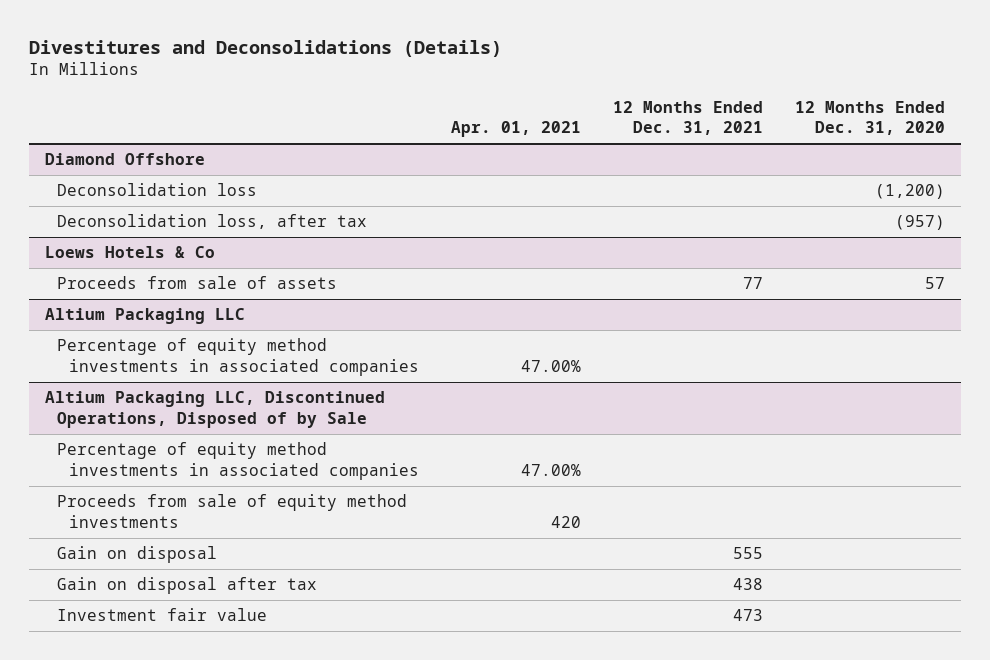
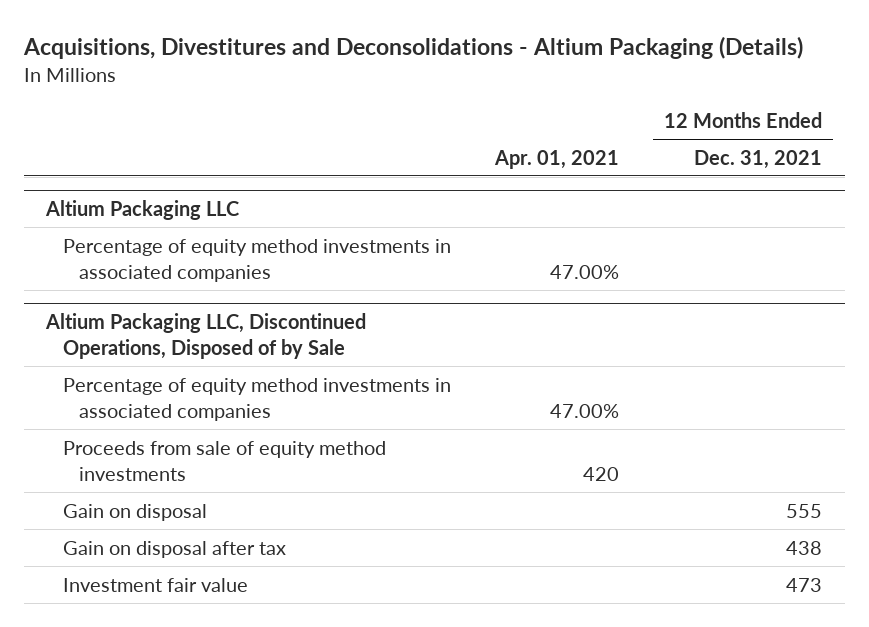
- Divestitures and Deconsolidations (Details)
+ Acquisitions, Divestitures and Deconsolidations - Altium Packaging (Details)
- | Apr. 01, 2021 | 12 Months Ended Dec. 31, 2021 | 12 Months Ended Dec. 31, 2020
+ | Apr. 01, 2021 | 12 Months Ended Dec. 31, 2021
- Diamond Offshore
- Deconsolidation loss | | | (1,200)
- Deconsolidation loss, after tax | | | (957)
- Loews Hotels & Co
- Proceeds from sale of assets | | 77 | 57

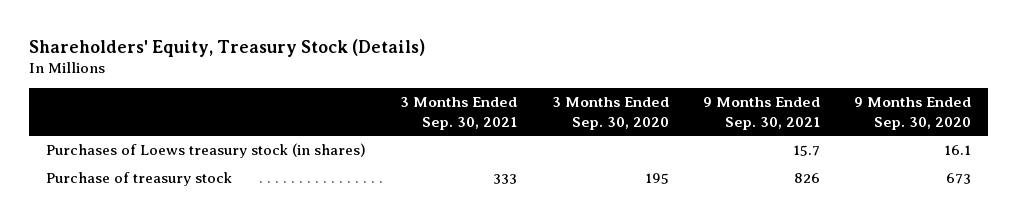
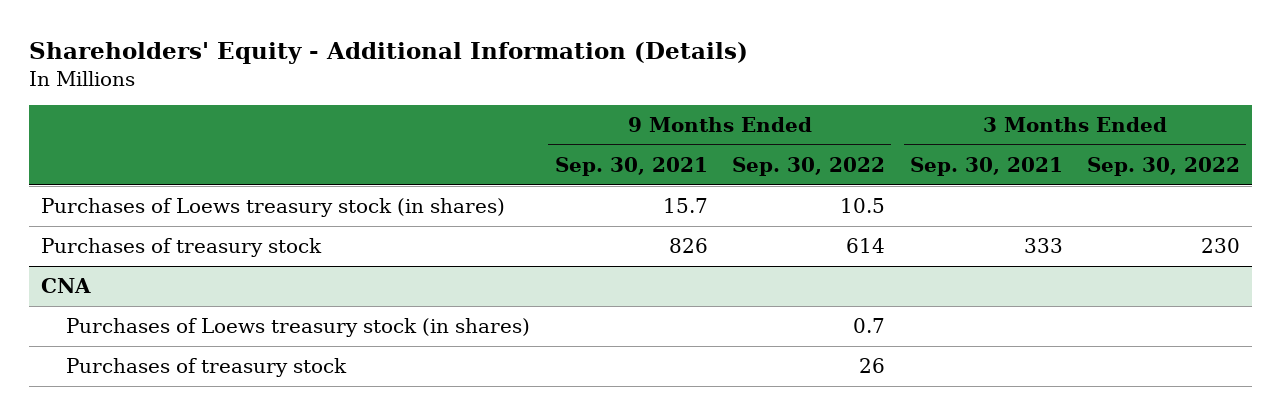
- Shareholders' Equity, Treasury Stock (Details)
+ Shareholders' Equity - Additional Information (Details)
- | 3 Months Ended Sep. 30, 2021 | 3 Months Ended Sep. 30, 2020 | 9 Months Ended Sep. 30, 2021 | 9 Months Ended Sep. 30, 2020
+ | 9 Months Ended Sep. 30, 2021 | 9 Months Ended Sep. 30, 2022 | 3 Months Ended Sep. 30, 2021 | 3 Months Ended Sep. 30, 2022
- Purchase of treasury stock | 333 | 195 | 826 | 673
+ Purchases of treasury stock | 826 | 614 | 333 | 230
+ CNA
+ Purchases of Loews treasury stock (in shares) | | 0.7 | |
+ Purchases of treasury stock | | 26 | |

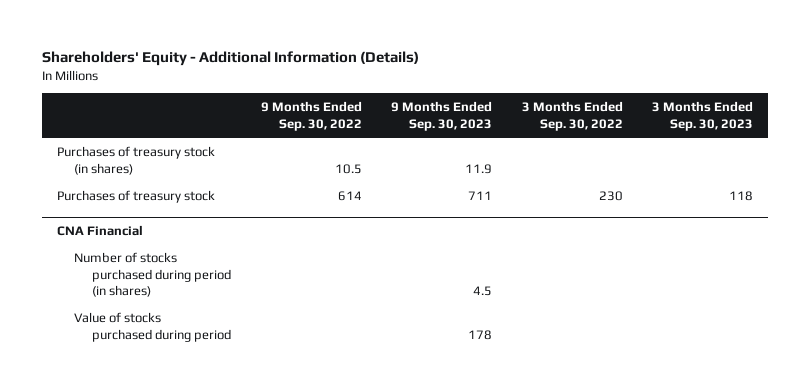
- | 9 Months Ended Sep. 30, 2021 | 9 Months Ended Sep. 30, 2022 | 3 Months Ended Sep. 30, 2021 | 3 Months Ended Sep. 30, 2022
+ | 9 Months Ended Sep. 30, 2022 | 9 Months Ended Sep. 30, 2023 | 3 Months Ended Sep. 30, 2022 | 3 Months Ended Sep. 30, 2023
- Purchases of Loews treasury stock (in shares) | 15.7 | 10.5 | |
+ Purchases of treasury stock (in shares) | 10.5 | 11.9 | |
- CNA
- Purchases of Loews treasury stock (in shares) | | 0.7 | |
- Purchases of treasury stock | | 26 | |
+ CNA Financial
+ Number of stocks purchased during period (in shares) | | 4.5 | |
+ Value of stocks purchased during period | | 178 | |

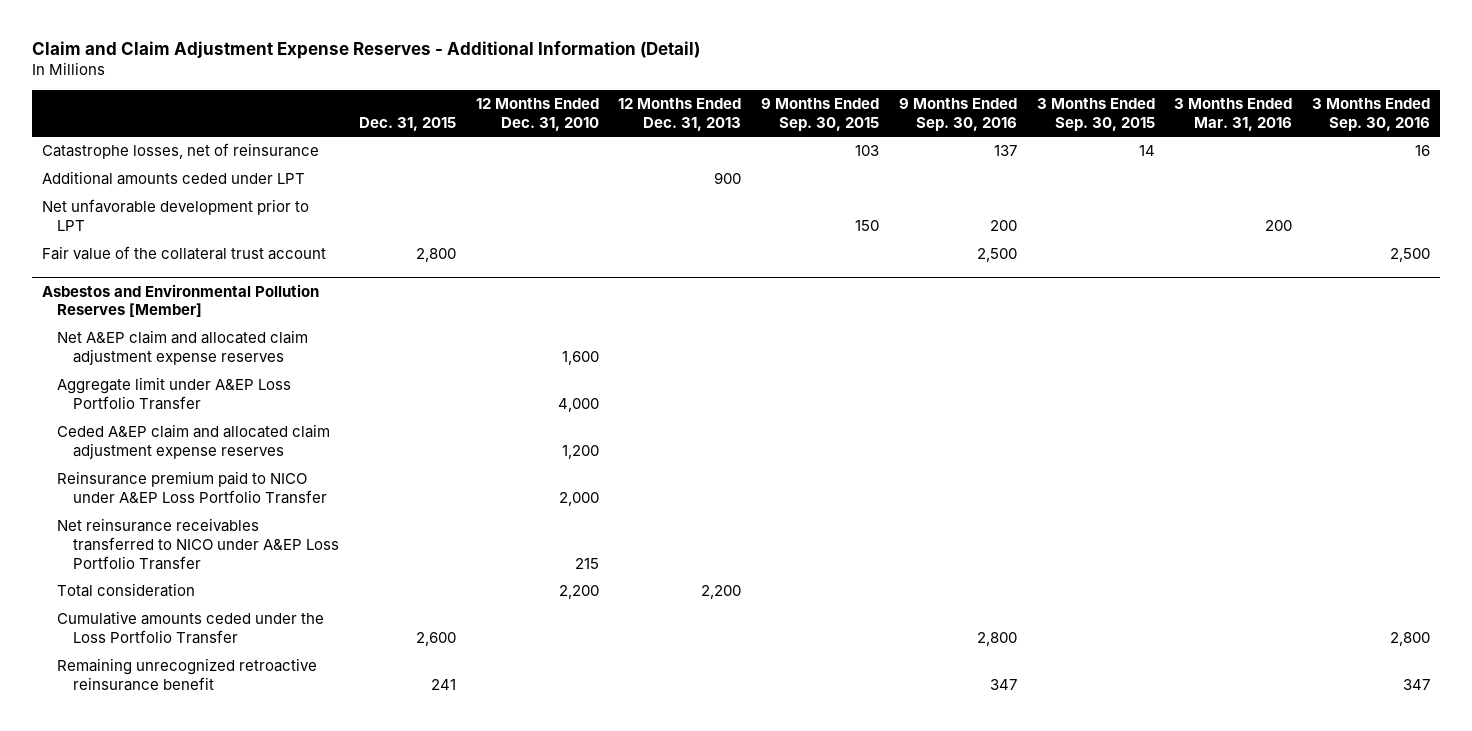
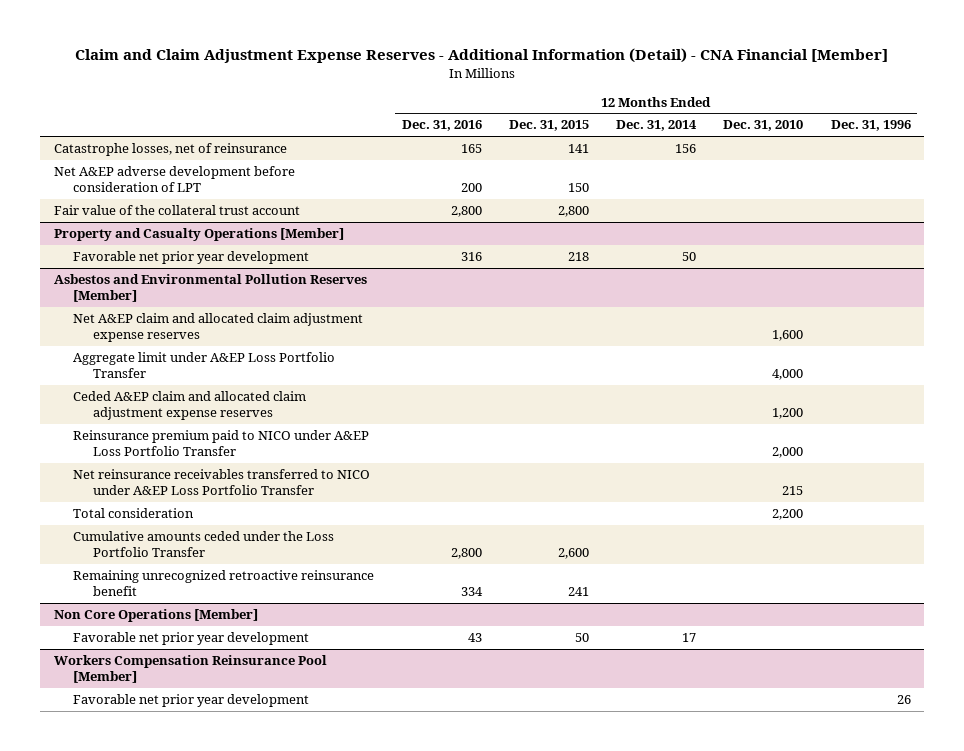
- Claim and Claim Adjustment Expense Reserves - Additional Information (Detail)
+ Claim and Claim Adjustment Expense Reserves - Additional Information (Detail) - CNA Financial [Member]
- | Dec. 31, 2015 | 12 Months Ended Dec. 31, 2010 | 12 Months Ended Dec. 31, 2013 | 9 Months Ended Sep. 30, 2015 | 9 Months Ended Sep. 30, 2016 | 3 Months Ended Sep. 30, 2015 | 3 Months Ended Mar. 31, 2016 | 3 Months Ended Sep. 30, 2016
+ | 12 Months Ended Dec. 31, 2016 | 12 Months Ended Dec. 31, 2015 | 12 Months Ended Dec. 31, 2014 | 12 Months Ended Dec. 31, 2010 | 12 Months Ended Dec. 31, 1996
- Additional amounts ceded under LPT | | | 900 | | | | |
- Net unfavorable development prior to LPT | | | | 150 | 200 | | 200 |
+ Net A&EP adverse development before consideration of LPT | 200 | 150 | | |
+ Property and Casualty Operations [Member]
+ Favorable net prior year development | 316 | 218 | 50 | |
+ Non Core Operations [Member]
+ Favorable net prior year development | 43 | 50 | 17 | |
+ Workers Compensation Reinsurance Pool [Member]
+ Favorable net prior year development | | | | | 26

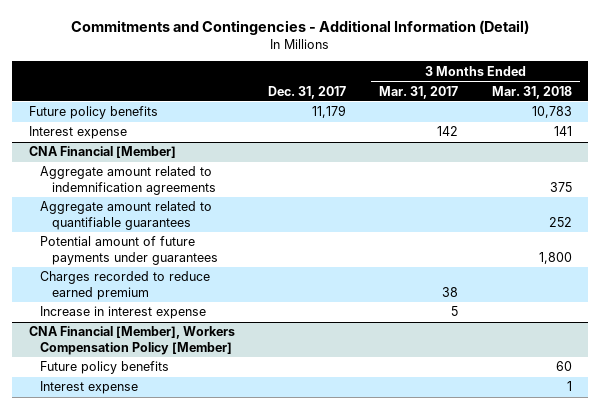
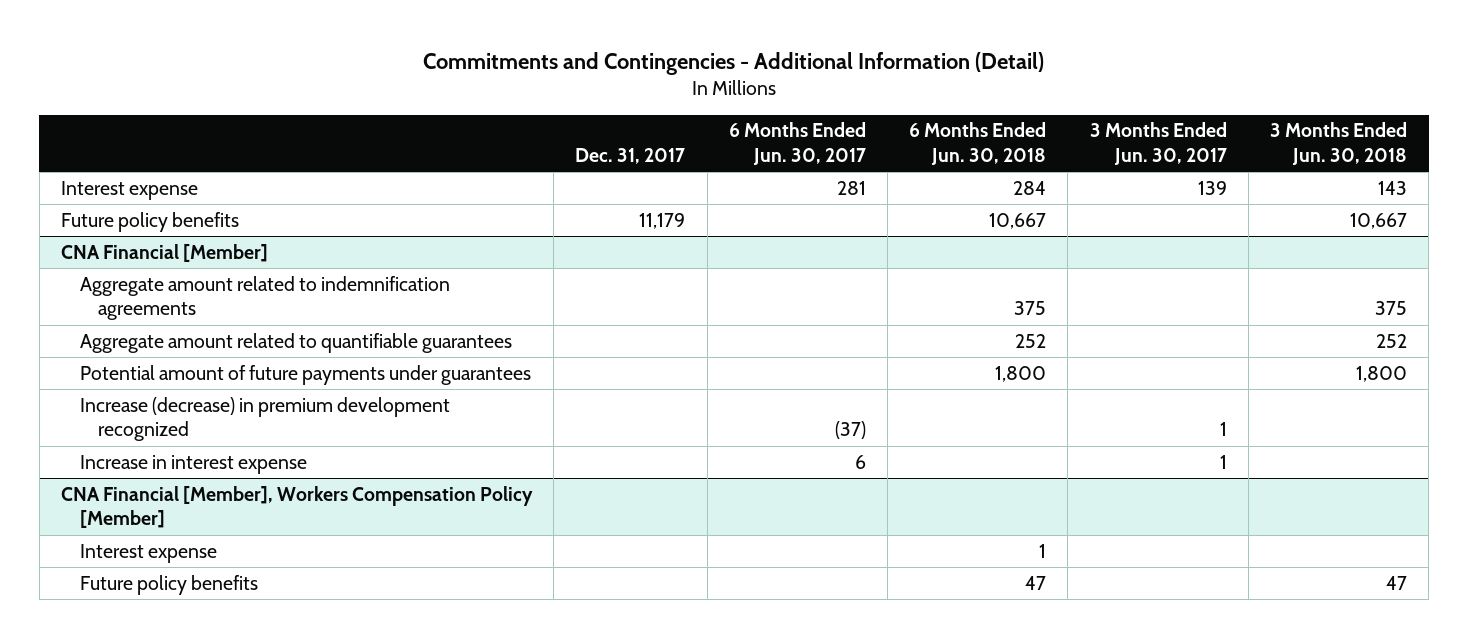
- | Dec. 31, 2017 | 3 Months Ended Mar. 31, 2017 | 3 Months Ended Mar. 31, 2018
+ | Dec. 31, 2017 | 6 Months Ended Jun. 30, 2017 | 6 Months Ended Jun. 30, 2018 | 3 Months Ended Jun. 30, 2017 | 3 Months Ended Jun. 30, 2018
moved down: Future policy benefits | 11,179 | | 10,667 | | 10,667
@ CNA Financial [Member]
- Charges recorded to reduce earned premium | | 38 |
+ Increase (decrease) in premium development recognized | | (37) | | 1 |
@ CNA Financial [Member], Workers Compensation Policy [Member]
moved down: Future policy benefits | | | 47 | | 47

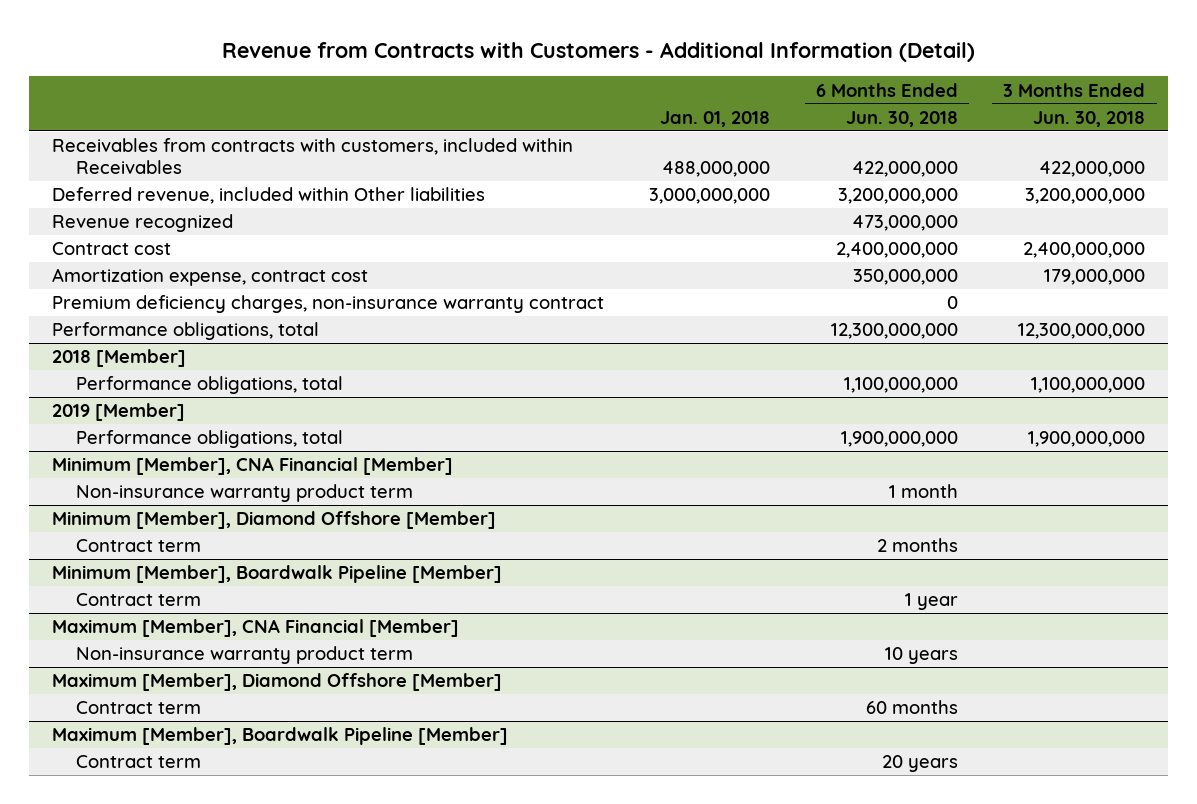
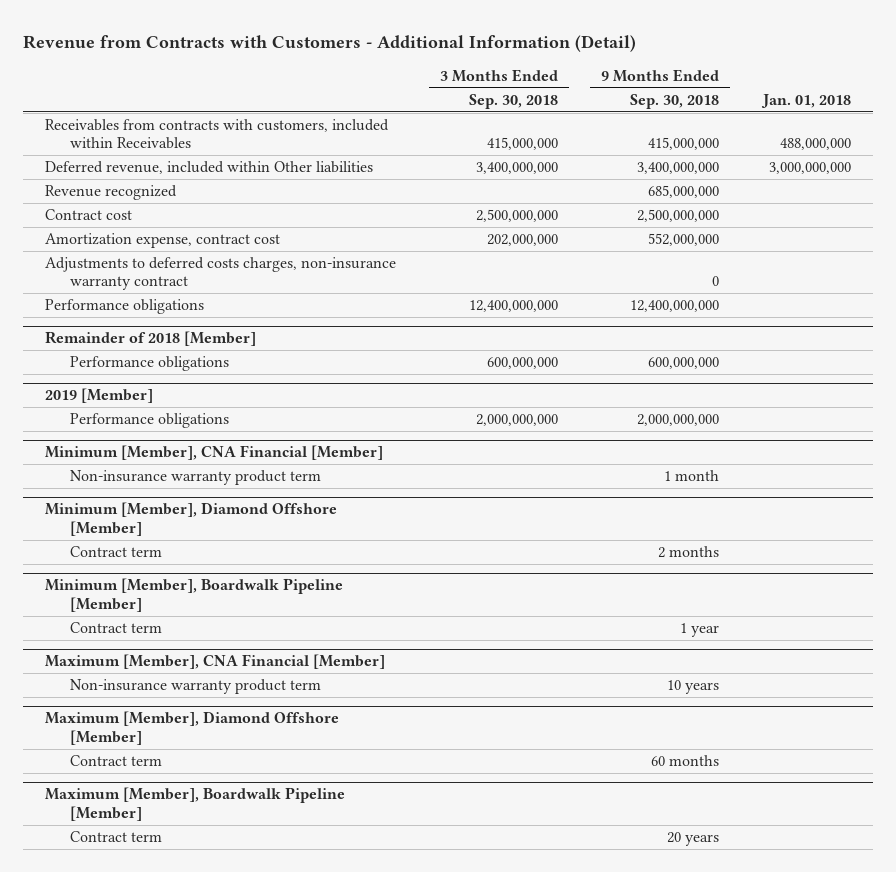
- | Jan. 01, 2018 | 6 Months Ended Jun. 30, 2018 | 3 Months Ended Jun. 30, 2018
+ | 3 Months Ended Sep. 30, 2018 | 9 Months Ended Sep. 30, 2018 | Jan. 01, 2018
- Premium deficiency charges, non-insurance warranty contract | | 0 |
- Performance obligations, total | | 12,300,000,000 | 12,300,000,000
- 2018 [Member]
- Performance obligations, total | | 1,100,000,000 | 1,100,000,000
+ Adjustments to deferred costs charges, non-insurance warranty contract | | 0 |
+ Performance obligations | 12,400,000,000 | 12,400,000,000 |
+ Remainder of 2018 [Member]
+ Performance obligations | 600,000,000 | 600,000,000 |
@ 2019 [Member]
- Performance obligations, total | | 1,900,000,000 | 1,900,000,000
+ Performance obligations | 2,000,000,000 | 2,000,000,000 |

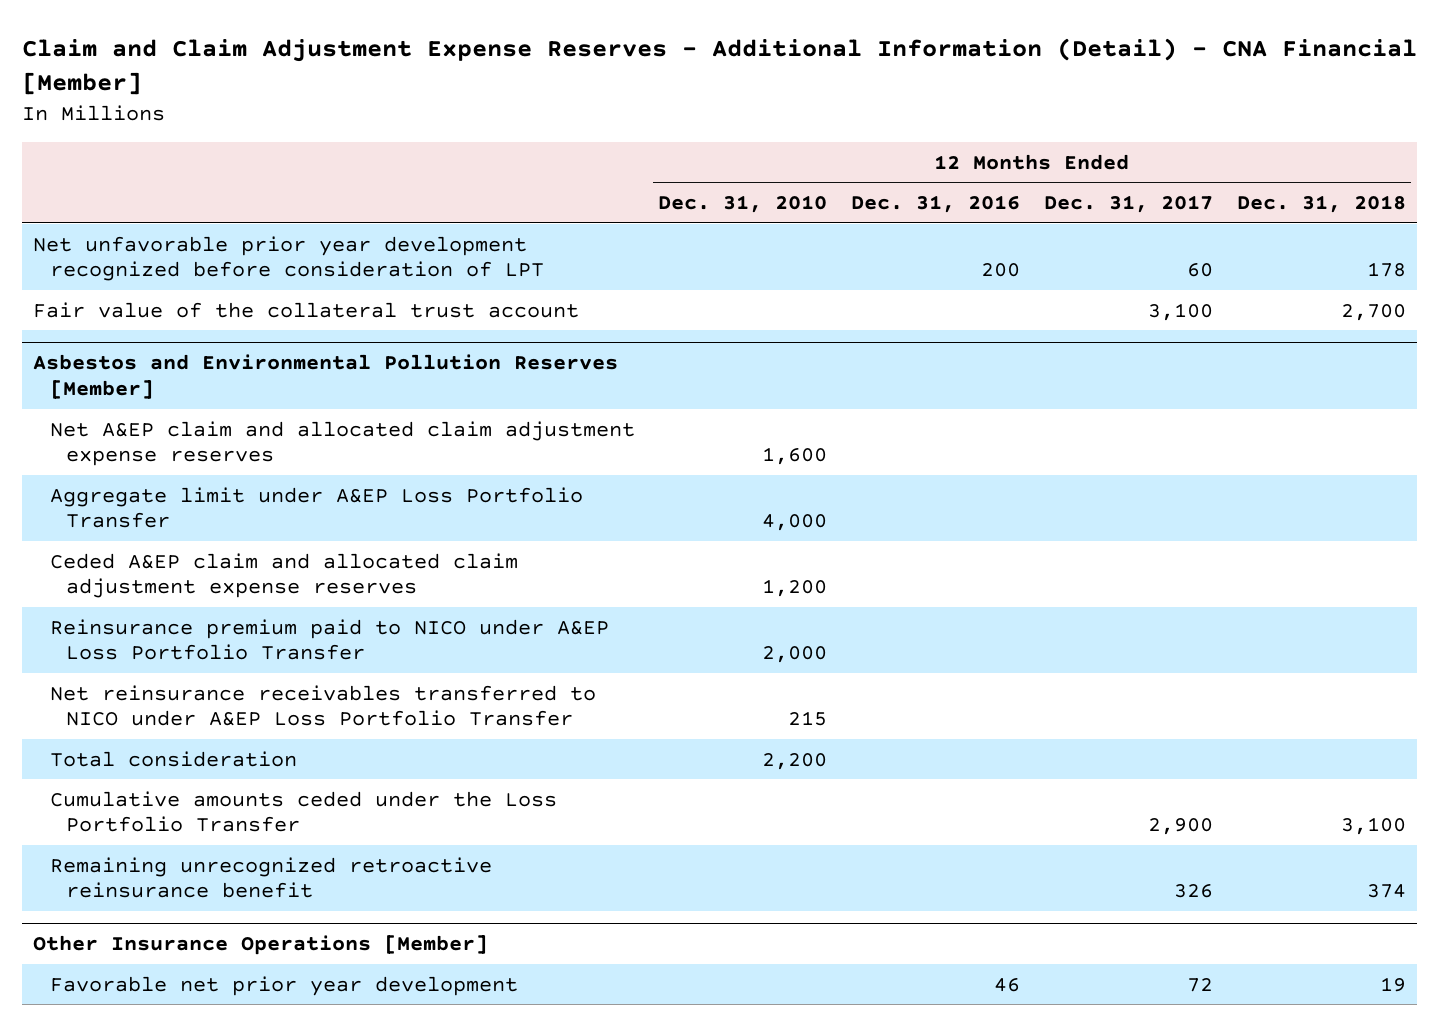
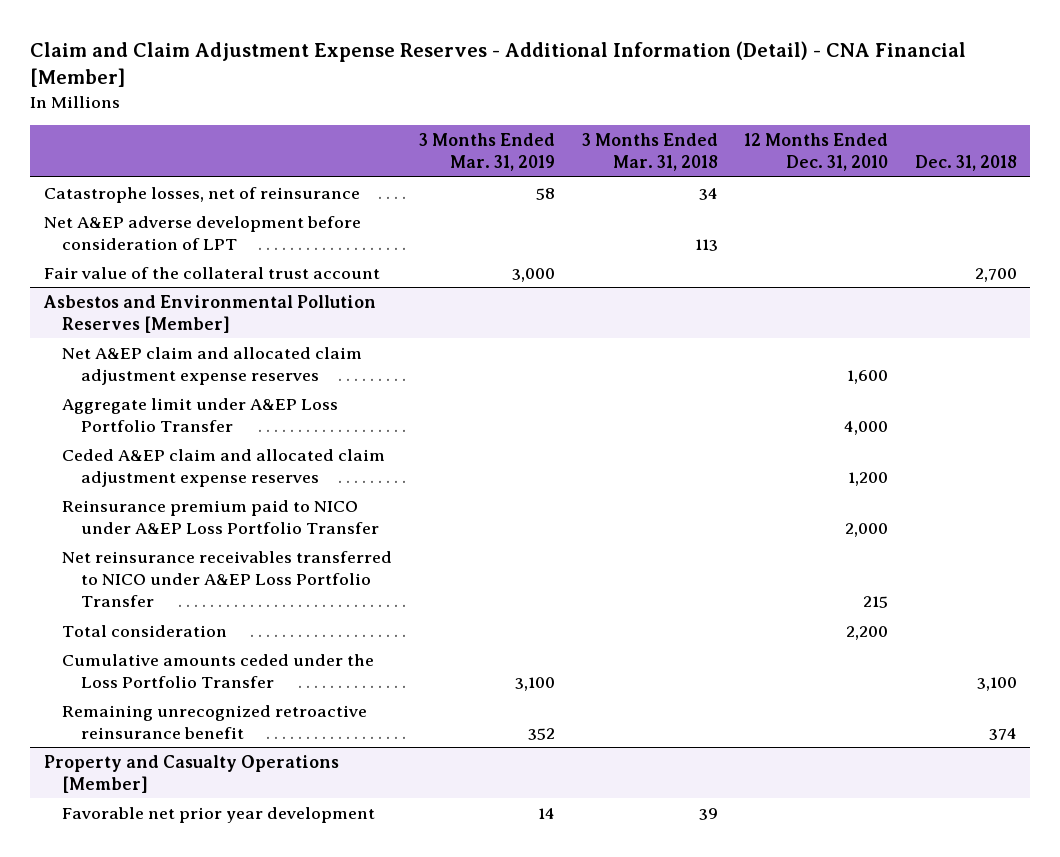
- | 12 Months Ended Dec. 31, 2010 | 12 Months Ended Dec. 31, 2016 | 12 Months Ended Dec. 31, 2017 | 12 Months Ended Dec. 31, 2018
+ | 3 Months Ended Mar. 31, 2019 | 3 Months Ended Mar. 31, 2018 | 12 Months Ended Dec. 31, 2010 | Dec. 31, 2018
- Net unfavorable prior year development recognized before consideration of LPT | | 200 | 60 | 178
+ Catastrophe losses, net of reinsurance | 58 | 34 | |
+ Net A&EP adverse development before consideration of LPT | | 113 | |
- Other Insurance Operations [Member]
+ Property and Casualty Operations [Member]

